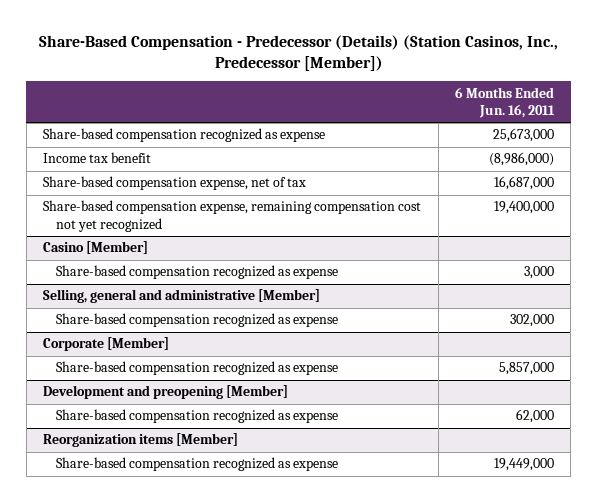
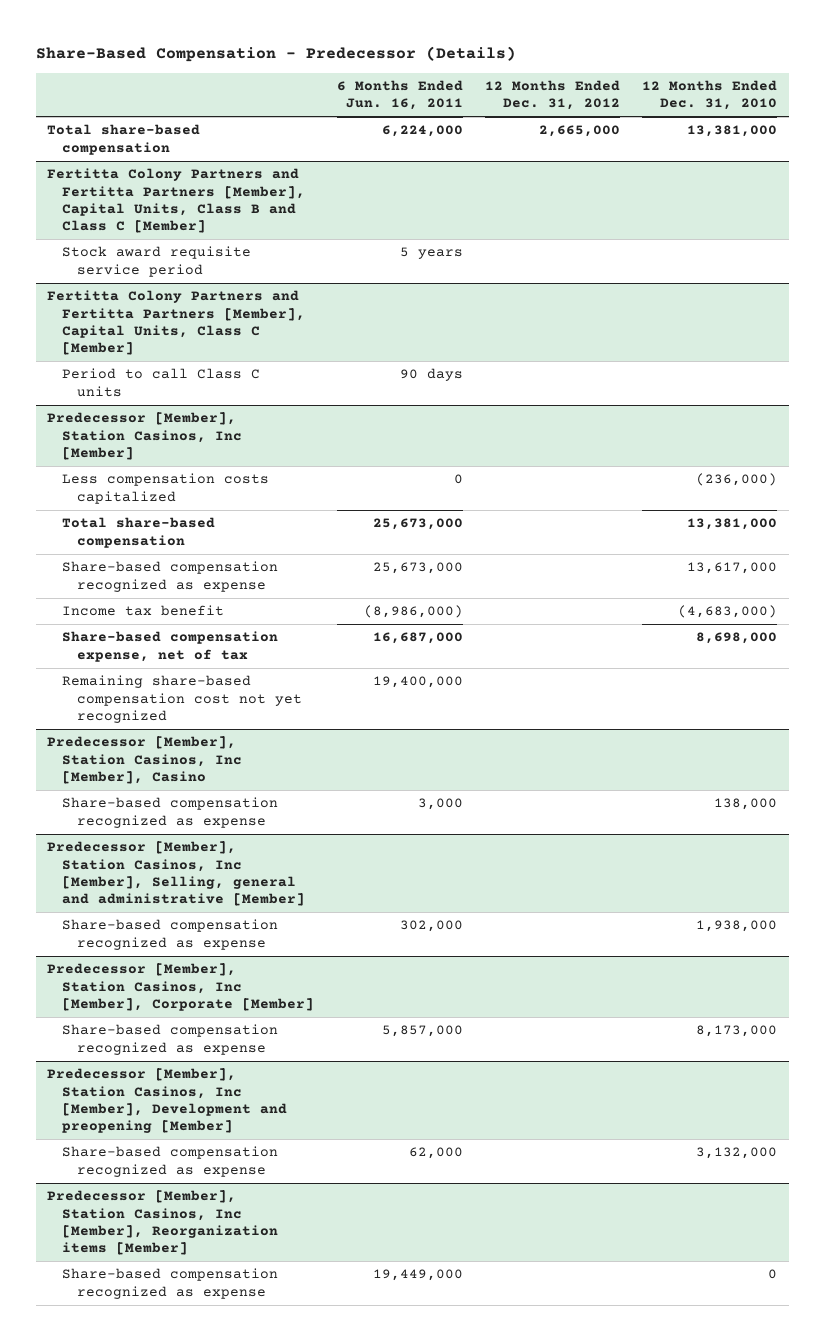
- Share-Based Compensation - Predecessor (Details) (Station Casinos, Inc., Predecessor [Member])
+ Share-Based Compensation - Predecessor (Details)
- | 6 Months Ended Jun. 16, 2011
+ | 6 Months Ended Jun. 16, 2011 | 12 Months Ended Dec. 31, 2012 | 12 Months Ended Dec. 31, 2010
+ Total share-based compensation | 6,224,000 | 2,665,000 | 13,381,000
+ Fertitta Colony Partners and Fertitta Partners [Member], Capital Units, Class B and Class C [Member]
+ Stock award requisite service period | 5 years | |
+ Fertitta Colony Partners and Fertitta Partners [Member], Capital Units, Class C [Member]
+ Period to call Class C units | 90 days | |
+ Predecessor [Member], Station Casinos, Inc [Member]
+ Less compensation costs capitalized | 0 | | (236,000)
+ Total share-based compensation | 25,673,000 | | 13,381,000
- Share-based compensation expense, remaining compensation cost not yet recognized | 19,400,000
- Casino [Member]
+ Remaining share-based compensation cost not yet recognized | 19,400,000 | |
+ Predecessor [Member], Station Casinos, Inc [Member], Casino
- Selling, general and administrative [Member]
+ Predecessor [Member], Station Casinos, Inc [Member], Selling, general and administrative [Member]
- Corporate [Member]
+ Predecessor [Member], Station Casinos, Inc [Member], Corporate [Member]
- Development and preopening [Member]
+ Predecessor [Member], Station Casinos, Inc [Member], Development and preopening [Member]
- Reorganization items [Member]
+ Predecessor [Member], Station Casinos, Inc [Member], Reorganization items [Member]

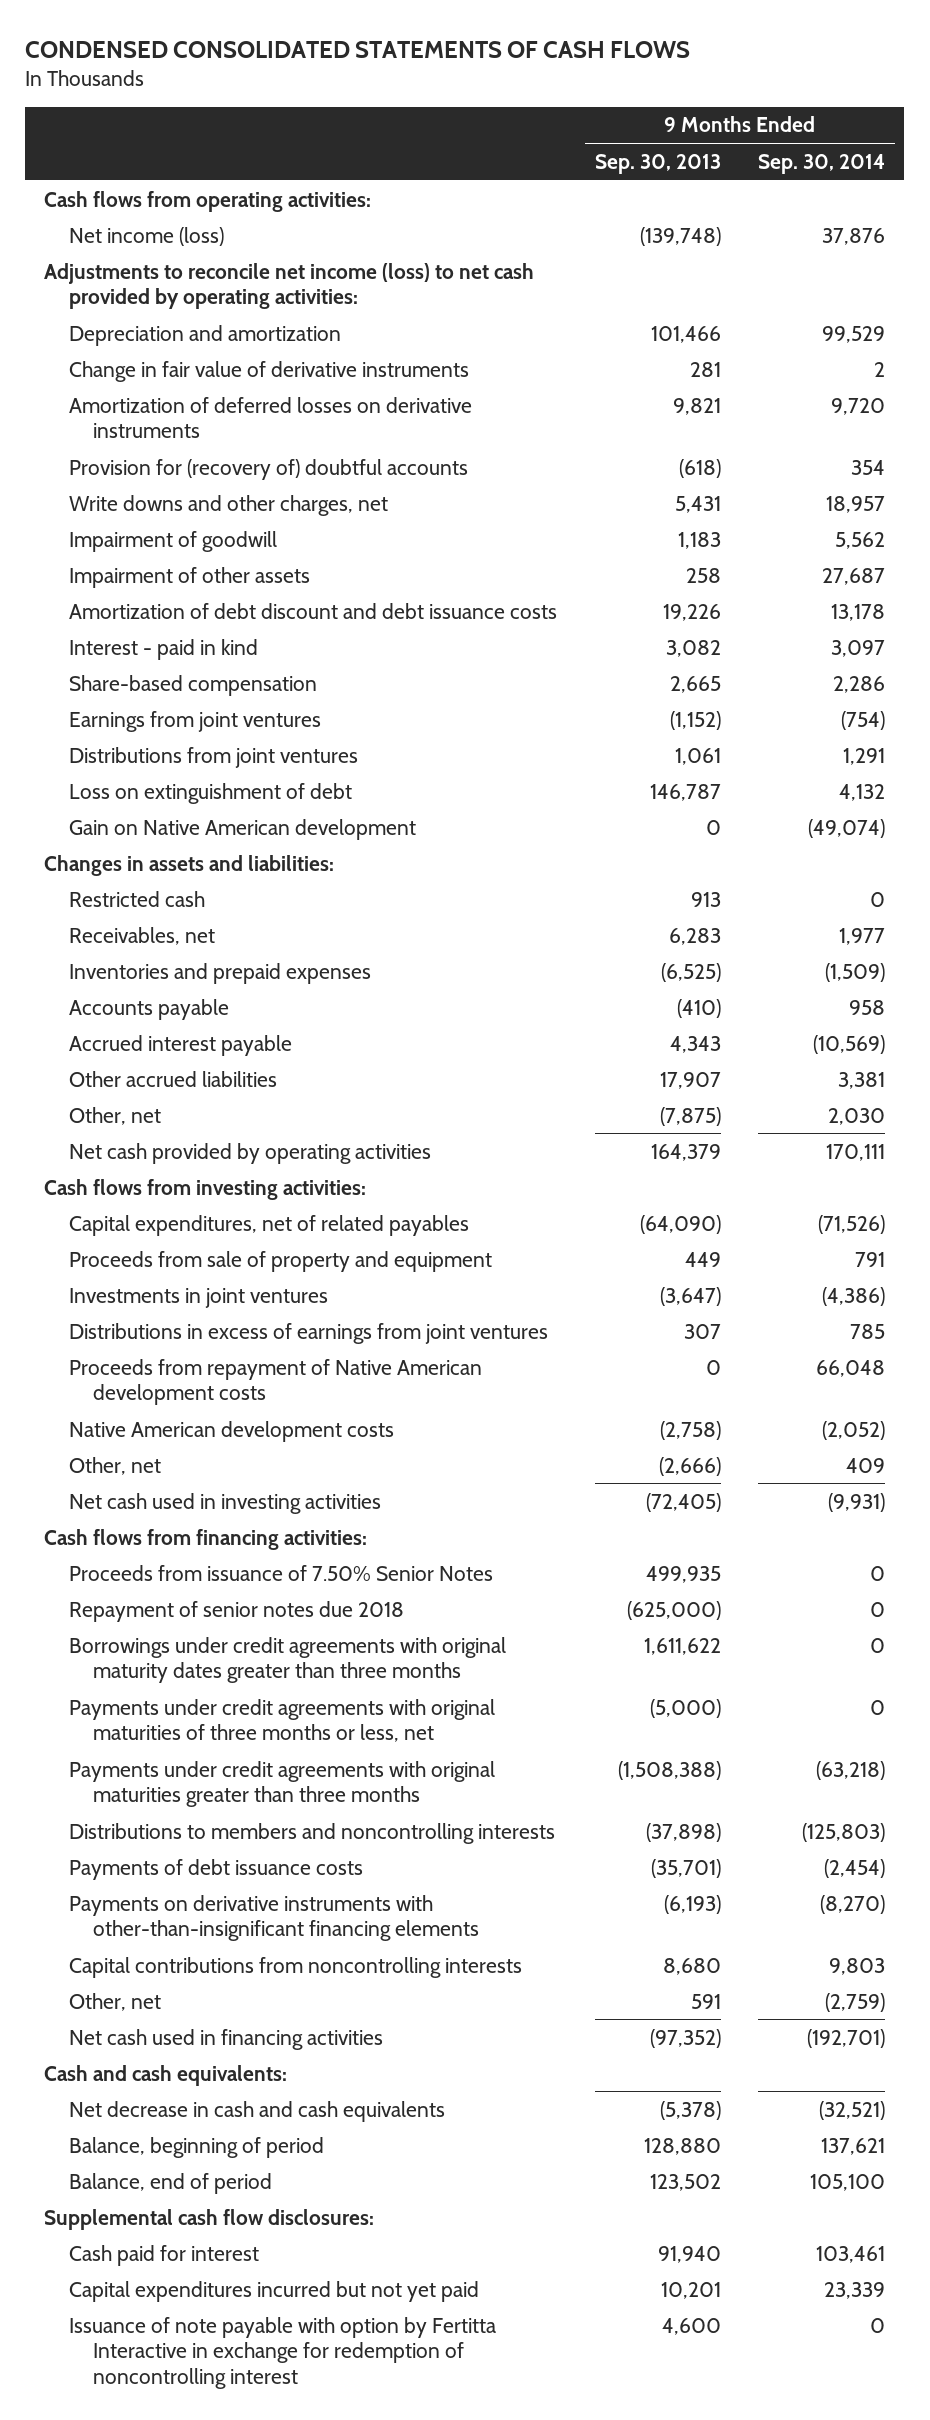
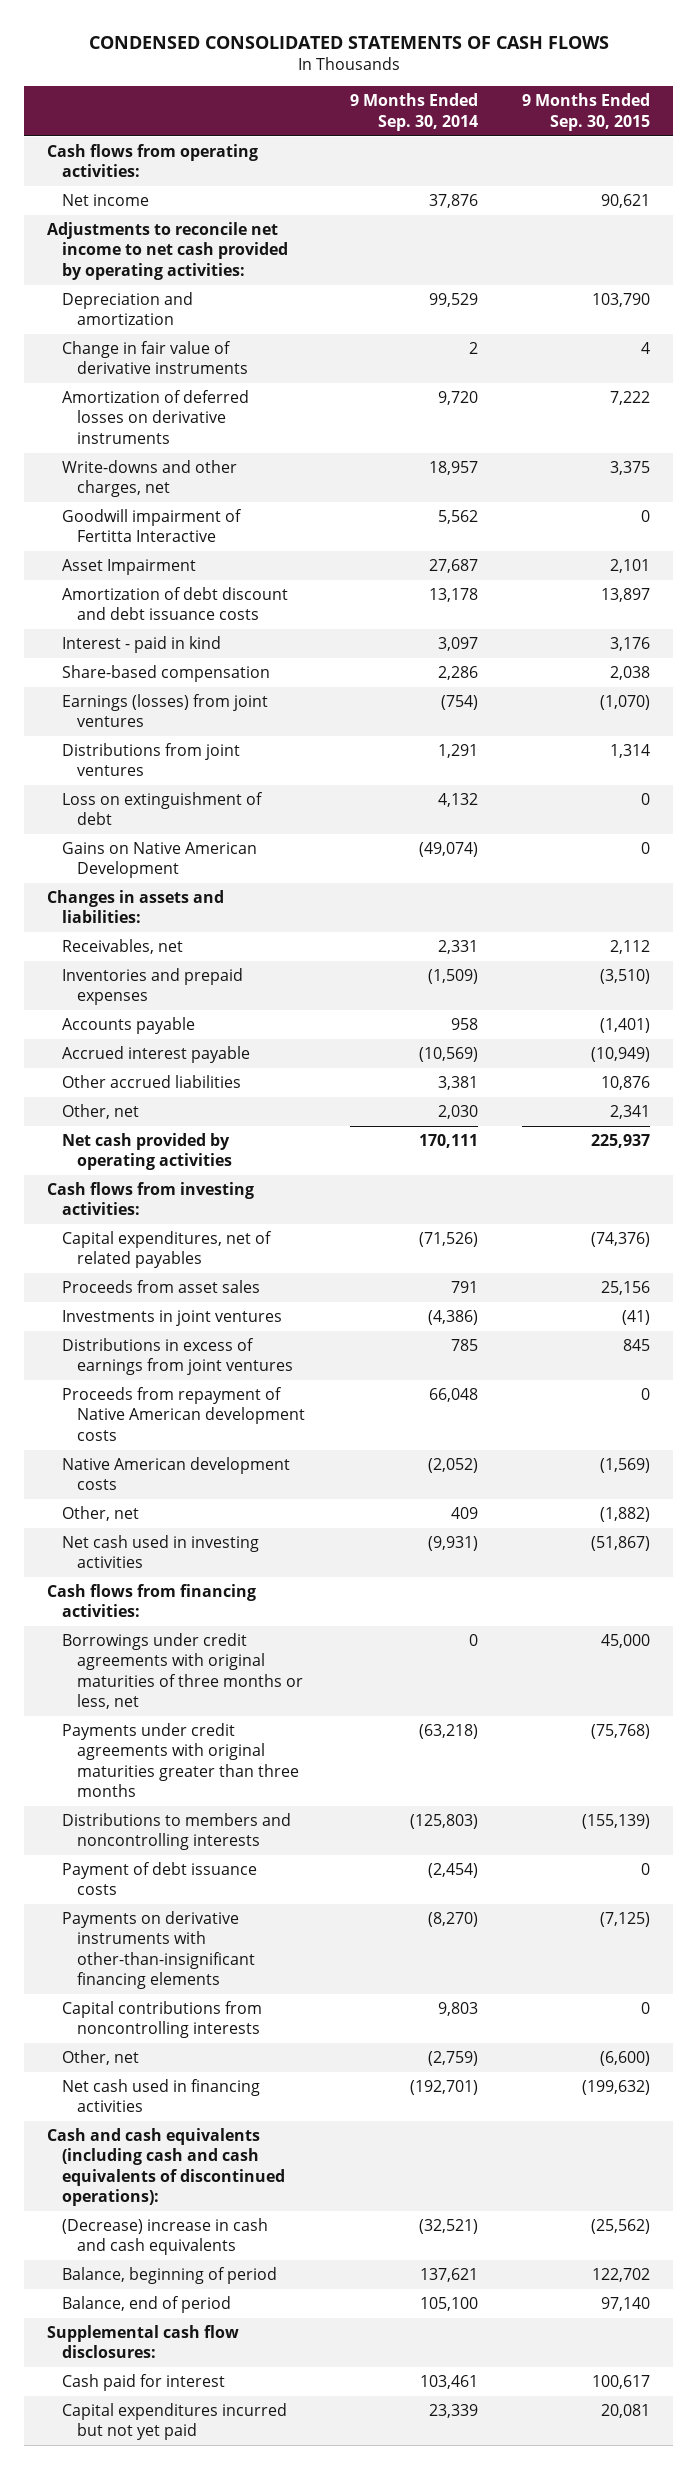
- | 9 Months Ended Sep. 30, 2013 | 9 Months Ended Sep. 30, 2014
+ | 9 Months Ended Sep. 30, 2014 | 9 Months Ended Sep. 30, 2015
- Net income (loss) | (139,748) | 37,876
- Adjustments to reconcile net income (loss) to net cash provided by operating activities:
+ Net income | 37,876 | 90,621
+ Adjustments to reconcile net income to net cash provided by operating activities:
- Provision for (recovery of) doubtful accounts | (618) | 354
- Write downs and other charges, net | 5,431 | 18,957
- Impairment of goodwill | 1,183 | 5,562
- Impairment of other assets | 258 | 27,687
+ Write-downs and other charges, net | 18,957 | 3,375
+ Goodwill impairment of Fertitta Interactive | 5,562 | 0
+ Asset Impairment | 27,687 | 2,101
- Earnings from joint ventures | (1,152) | (754)
+ Earnings (losses) from joint ventures | (754) | (1,070)
- Gain on Native American development | 0 | (49,074)
+ Gains on Native American Development | (49,074) | 0
- Restricted cash | 913 | 0
- Receivables, net | 6,283 | 1,977
+ Receivables, net | 2,331 | 2,112
- Proceeds from sale of property and equipment | 449 | 791
+ Proceeds from asset sales | 791 | 25,156
- Proceeds from issuance of 7.50% Senior Notes | 499,935 | 0
- Repayment of senior notes due 2018 | (625,000) | 0
- Borrowings under credit agreements with original maturity dates greater than three months | 1,611,622 | 0
- Payments under credit agreements with original maturities of three months or less, net | (5,000) | 0
+ Borrowings under credit agreements with original maturities of three months or less, net | 0 | 45,000
- Payments of debt issuance costs | (35,701) | (2,454)
+ Payment of debt issuance costs | (2,454) | 0
- Cash and cash equivalents:
- Net decrease in cash and cash equivalents | (5,378) | (32,521)
+ Cash and cash equivalents (including cash and cash equivalents of discontinued operations):
+ (Decrease) increase in cash and cash equivalents | (32,521) | (25,562)
- Issuance of note payable with option by Fertitta Interactive in exchange for redemption of noncontrolling interest | 4,600 | 0

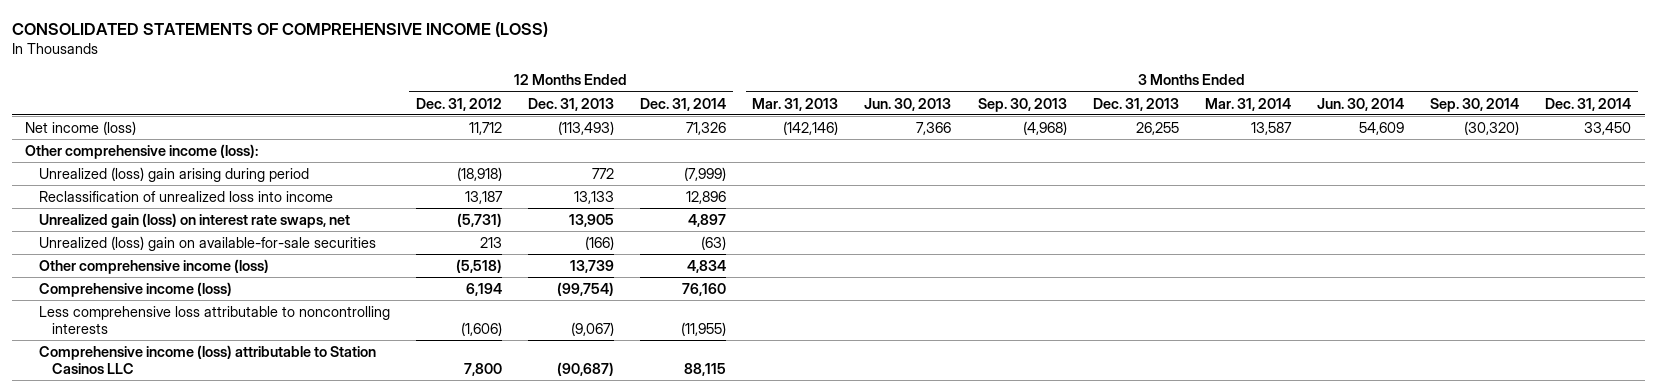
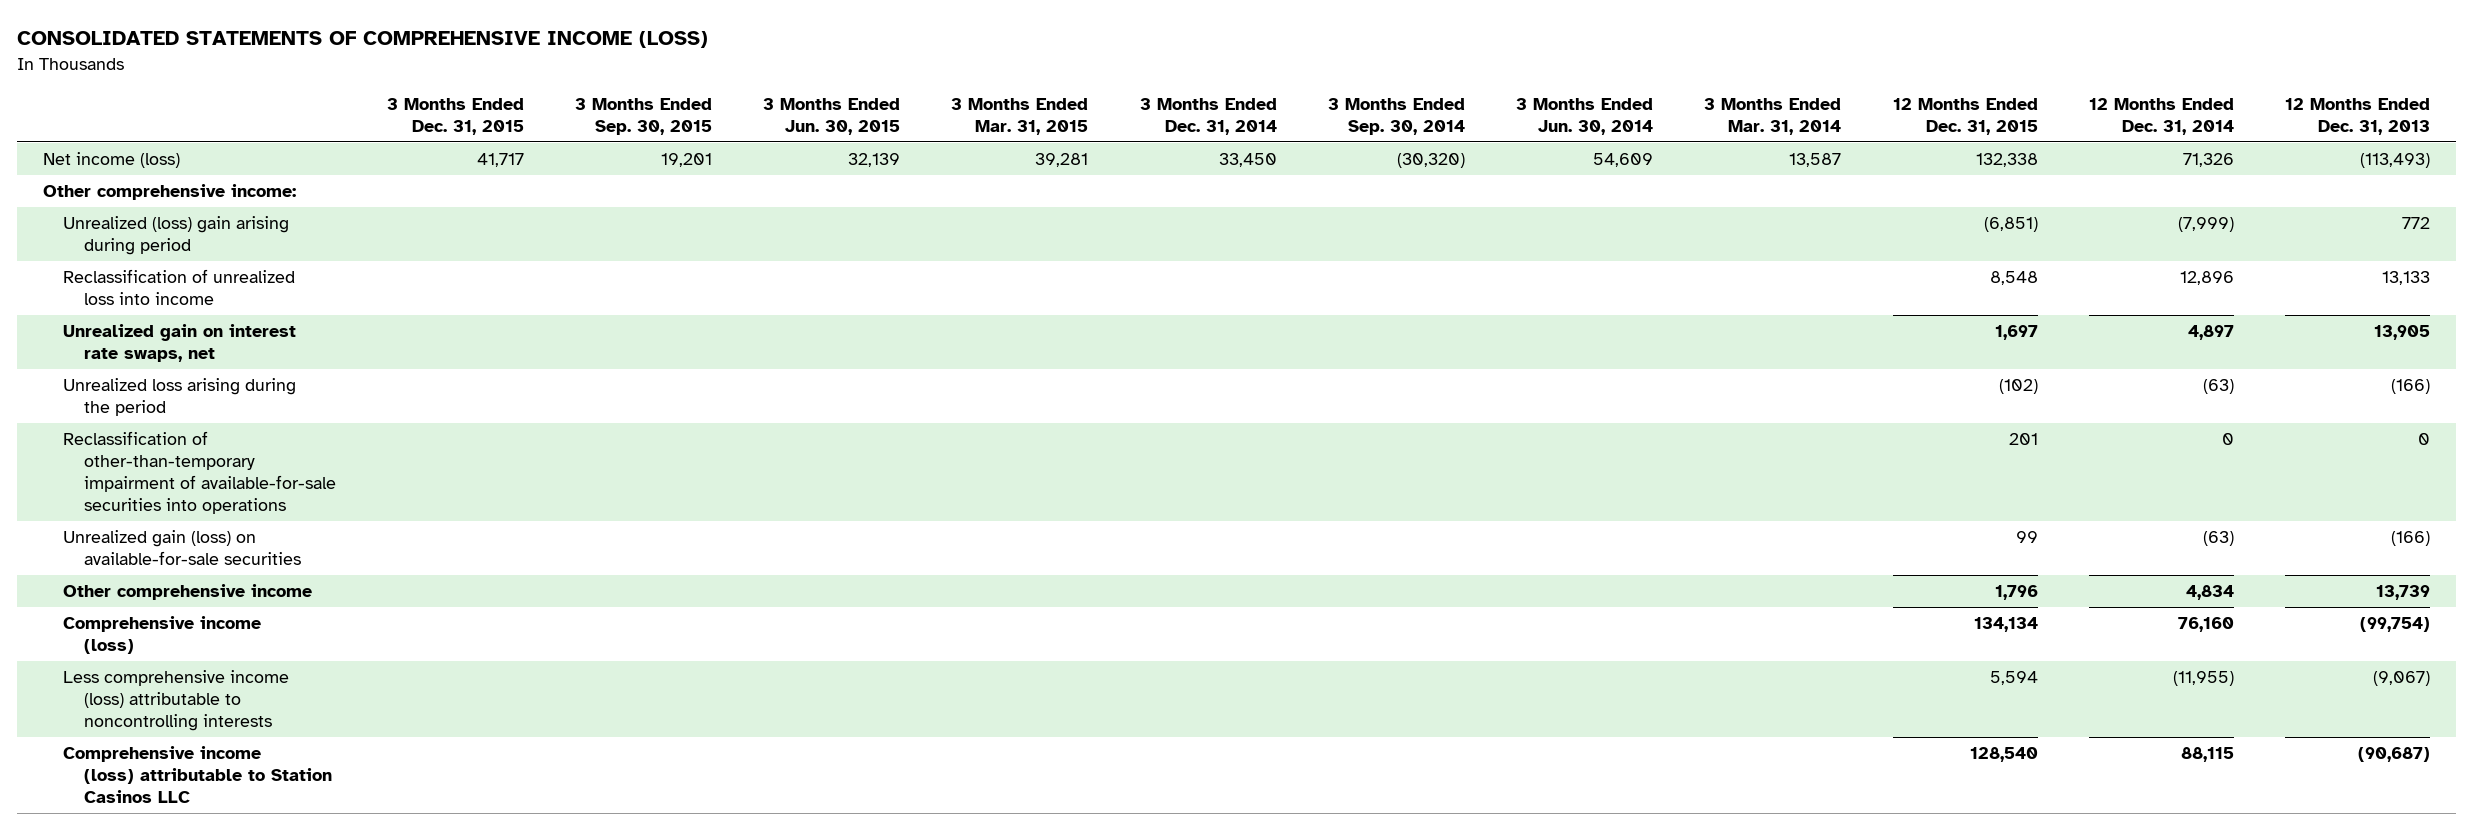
- | 12 Months Ended Dec. 31, 2012 | 12 Months Ended Dec. 31, 2013 | 12 Months Ended Dec. 31, 2014 | 3 Months Ended Mar. 31, 2013 | 3 Months Ended Jun. 30, 2013 | 3 Months Ended Sep. 30, 2013 | 3 Months Ended Dec. 31, 2013 | 3 Months Ended Mar. 31, 2014 | 3 Months Ended Jun. 30, 2014 | 3 Months Ended Sep. 30, 2014 | 3 Months Ended Dec. 31, 2014
+ | 3 Months Ended Dec. 31, 2015 | 3 Months Ended Sep. 30, 2015 | 3 Months Ended Jun. 30, 2015 | 3 Months Ended Mar. 31, 2015 | 3 Months Ended Dec. 31, 2014 | 3 Months Ended Sep. 30, 2014 | 3 Months Ended Jun. 30, 2014 | 3 Months Ended Mar. 31, 2014 | 12 Months Ended Dec. 31, 2015 | 12 Months Ended Dec. 31, 2014 | 12 Months Ended Dec. 31, 2013
- Other comprehensive income (loss):
+ Other comprehensive income:
- Unrealized gain (loss) on interest rate swaps, net | (5,731) | 13,905 | 4,897 | | | | | | | |
- Unrealized (loss) gain on available-for-sale securities | 213 | (166) | (63) | | | | | | | |
- Other comprehensive income (loss) | (5,518) | 13,739 | 4,834 | | | | | | | |
+ Unrealized gain on interest rate swaps, net | | | | | | | | | 1,697 | 4,897 | 13,905
+ Unrealized loss arising during the period | | | | | | | | | (102) | (63) | (166)
+ Reclassification of other-than-temporary impairment of available-for-sale securities into operations | | | | | | | | | 201 | 0 | 0
+ Unrealized gain (loss) on available-for-sale securities | | | | | | | | | 99 | (63) | (166)
+ Other comprehensive income | | | | | | | | | 1,796 | 4,834 | 13,739
- Less comprehensive loss attributable to noncontrolling interests | (1,606) | (9,067) | (11,955) | | | | | | | |
+ Less comprehensive income (loss) attributable to noncontrolling interests | | | | | | | | | 5,594 | (11,955) | (9,067)

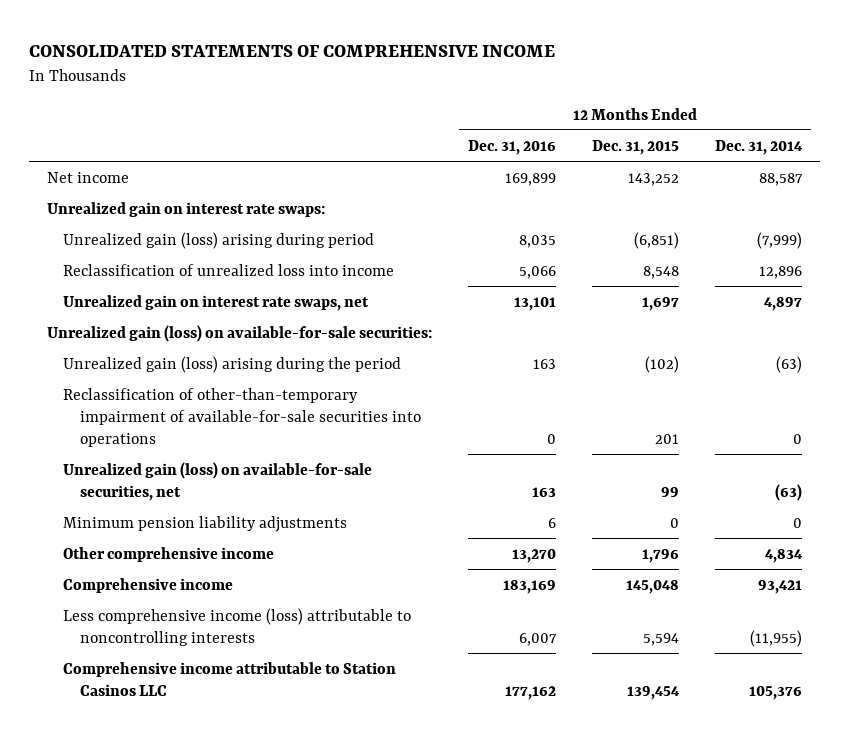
- CONSOLIDATED STATEMENTS OF COMPREHENSIVE INCOME (LOSS)
+ CONSOLIDATED STATEMENTS OF COMPREHENSIVE INCOME
- | 3 Months Ended Dec. 31, 2015 | 3 Months Ended Sep. 30, 2015 | 3 Months Ended Jun. 30, 2015 | 3 Months Ended Mar. 31, 2015 | 3 Months Ended Dec. 31, 2014 | 3 Months Ended Sep. 30, 2014 | 3 Months Ended Jun. 30, 2014 | 3 Months Ended Mar. 31, 2014 | 12 Months Ended Dec. 31, 2015 | 12 Months Ended Dec. 31, 2014 | 12 Months Ended Dec. 31, 2013
+ | 12 Months Ended Dec. 31, 2016 | 12 Months Ended Dec. 31, 2015 | 12 Months Ended Dec. 31, 2014
- Net income (loss) | 41,717 | 19,201 | 32,139 | 39,281 | 33,450 | (30,320) | 54,609 | 13,587 | 132,338 | 71,326 | (113,493)
- Other comprehensive income:
- Unrealized (loss) gain arising during period | | | | | | | | | (6,851) | (7,999) | 772
+ Net income | 169,899 | 143,252 | 88,587
+ Unrealized gain on interest rate swaps:
+ Unrealized gain (loss) arising during period | 8,035 | (6,851) | (7,999)
- Unrealized loss arising during the period | | | | | | | | | (102) | (63) | (166)
+ Unrealized gain (loss) on available-for-sale securities:
+ Unrealized gain (loss) arising during the period | 163 | (102) | (63)
- Unrealized gain (loss) on available-for-sale securities | | | | | | | | | 99 | (63) | (166)
+ Unrealized gain (loss) on available-for-sale securities, net | 163 | 99 | (63)
+ Minimum pension liability adjustments | 6 | 0 | 0
- Comprehensive income (loss) | | | | | | | | | 134,134 | 76,160 | (99,754)
+ Comprehensive income | 183,169 | 145,048 | 93,421
- Comprehensive income (loss) attributable to Station Casinos LLC | | | | | | | | | 128,540 | 88,115 | (90,687)
+ Comprehensive income attributable to Station Casinos LLC | 177,162 | 139,454 | 105,376

